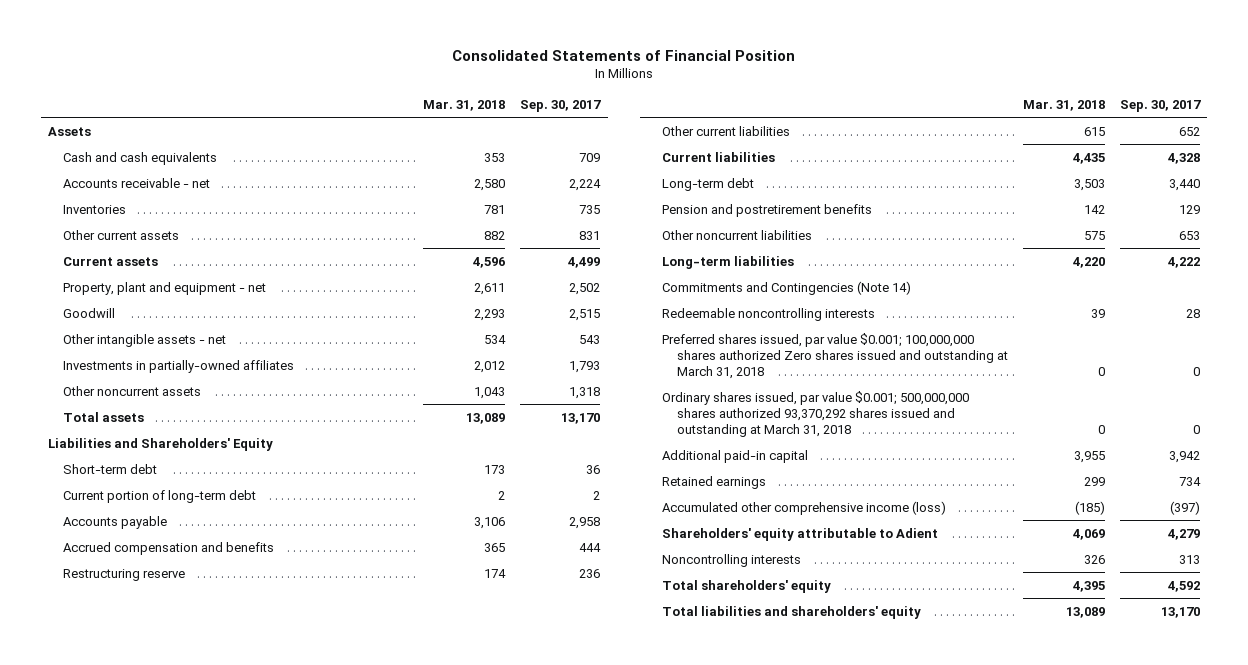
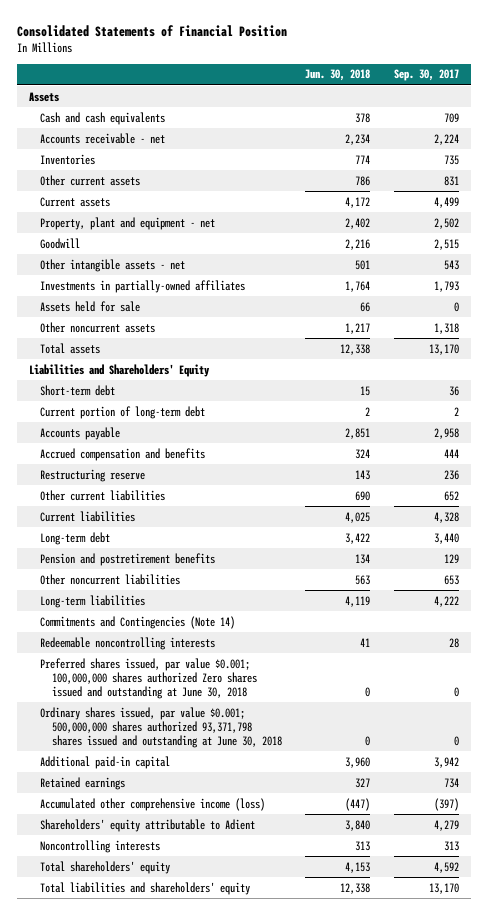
- | Mar. 31, 2018 | Sep. 30, 2017
+ | Jun. 30, 2018 | Sep. 30, 2017
+ Assets held for sale | 66 | 0
- Preferred shares issued, par value $0.001; 100,000,000 shares authorized Zero shares issued and outstanding at March 31, 2018 | 0 | 0
- Ordinary shares issued, par value $0.001; 500,000,000 shares authorized 93,370,292 shares issued and outstanding at March 31, 2018 | 0 | 0
+ Preferred shares issued, par value $0.001; 100,000,000 shares authorized Zero shares issued and outstanding at June 30, 2018 | 0 | 0
+ Ordinary shares issued, par value $0.001; 500,000,000 shares authorized 93,371,798 shares issued and outstanding at June 30, 2018 | 0 | 0

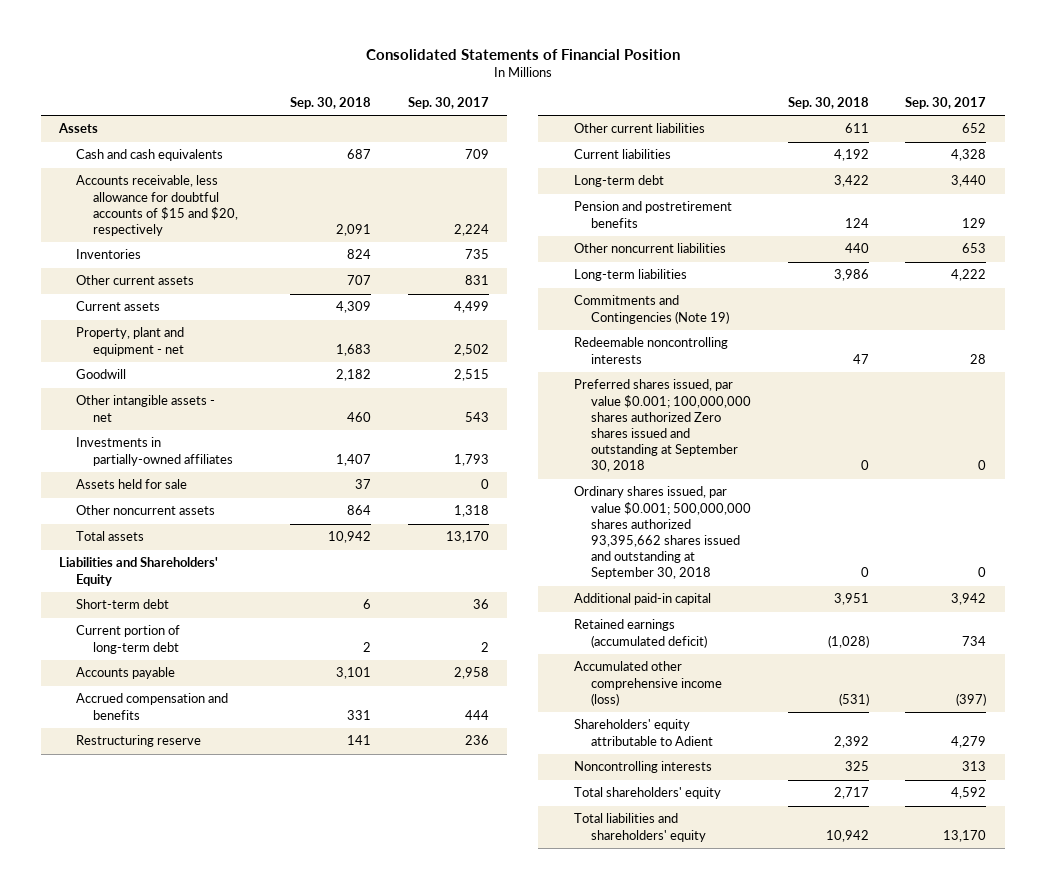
- | Jun. 30, 2018 | Sep. 30, 2017
+ | Sep. 30, 2018 | Sep. 30, 2017
- Accounts receivable - net | 2,234 | 2,224
+ Accounts receivable, less allowance for doubtful accounts of $15 and $20, respectively | 2,091 | 2,224
- Commitments and Contingencies (Note 14)
+ Commitments and Contingencies (Note 19)
- Preferred shares issued, par value $0.001; 100,000,000 shares authorized Zero shares issued and outstanding at June 30, 2018 | 0 | 0
- Ordinary shares issued, par value $0.001; 500,000,000 shares authorized 93,371,798 shares issued and outstanding at June 30, 2018 | 0 | 0
+ Preferred shares issued, par value $0.001; 100,000,000 shares authorized Zero shares issued and outstanding at September 30, 2018 | 0 | 0
+ Ordinary shares issued, par value $0.001; 500,000,000 shares authorized 93,395,662 shares issued and outstanding at September 30, 2018 | 0 | 0
- Retained earnings | 327 | 734
+ Retained earnings (accumulated deficit) | (1,028) | 734

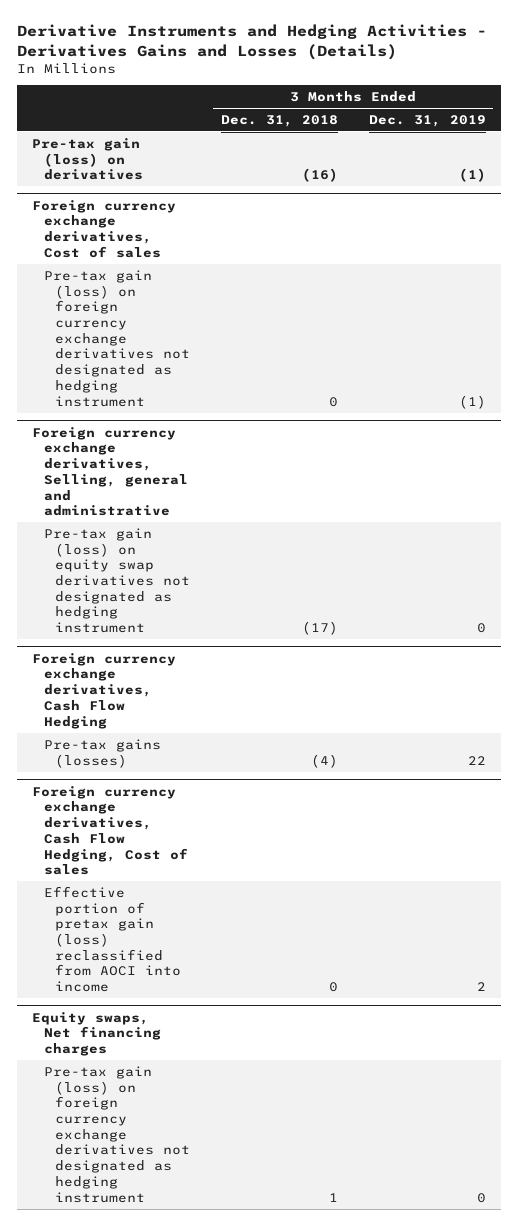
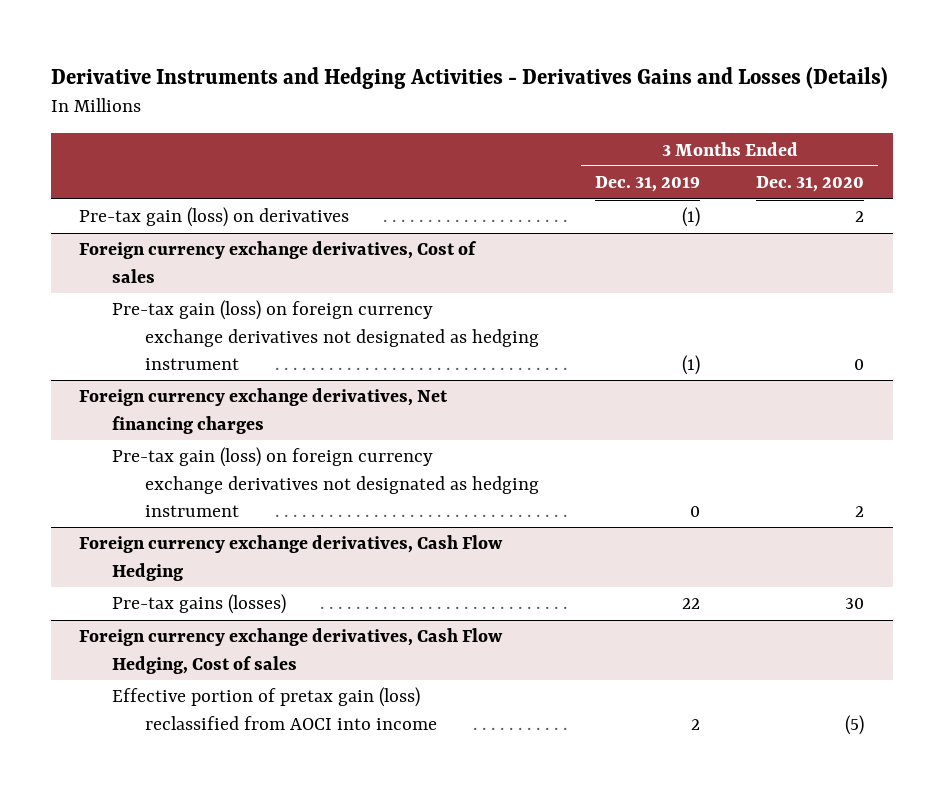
- | 3 Months Ended Dec. 31, 2018 | 3 Months Ended Dec. 31, 2019
+ | 3 Months Ended Dec. 31, 2019 | 3 Months Ended Dec. 31, 2020
- Foreign currency exchange derivatives, Selling, general and administrative
- Pre-tax gain (loss) on equity swap derivatives not designated as hedging instrument | (17) | 0
+ Foreign currency exchange derivatives, Net financing charges
+ Pre-tax gain (loss) on foreign currency exchange derivatives not designated as hedging instrument | 0 | 2
- Equity swaps, Net financing charges
- Pre-tax gain (loss) on foreign currency exchange derivatives not designated as hedging instrument | 1 | 0

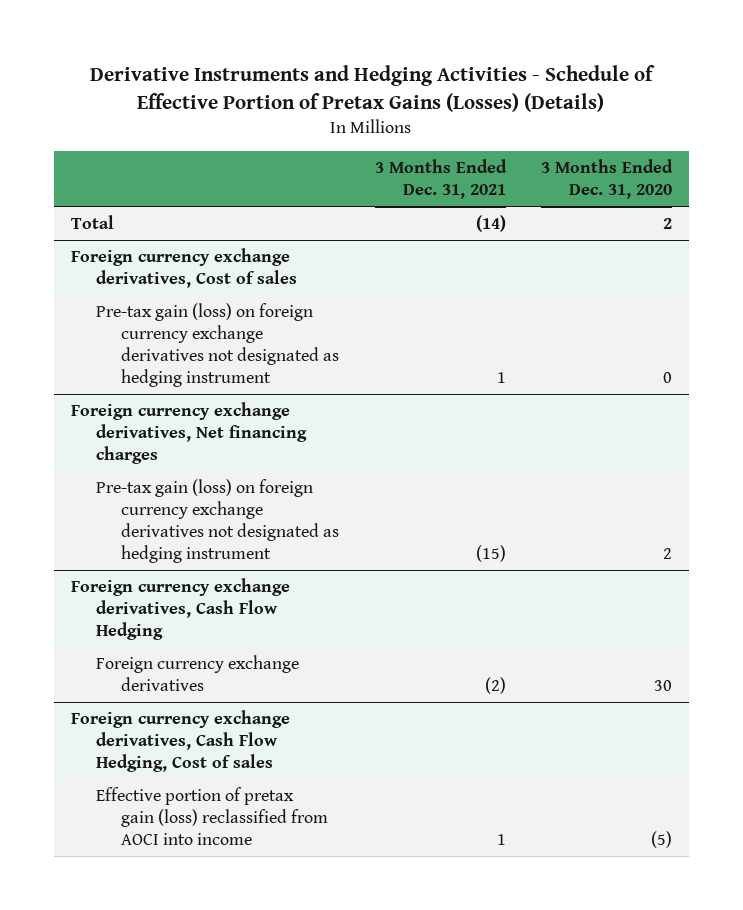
- Derivative Instruments and Hedging Activities - Derivatives Gains and Losses (Details)
+ Derivative Instruments and Hedging Activities - Schedule of Effective Portion of Pretax Gains (Losses) (Details)
- | 3 Months Ended Dec. 31, 2019 | 3 Months Ended Dec. 31, 2020
+ | 3 Months Ended Dec. 31, 2021 | 3 Months Ended Dec. 31, 2020
- Pre-tax gain (loss) on derivatives | (1) | 2
+ Total | (14) | 2
@ Foreign currency exchange derivatives, Cash Flow Hedging
- Pre-tax gains (losses) | 22 | 30
+ Foreign currency exchange derivatives | (2) | 30

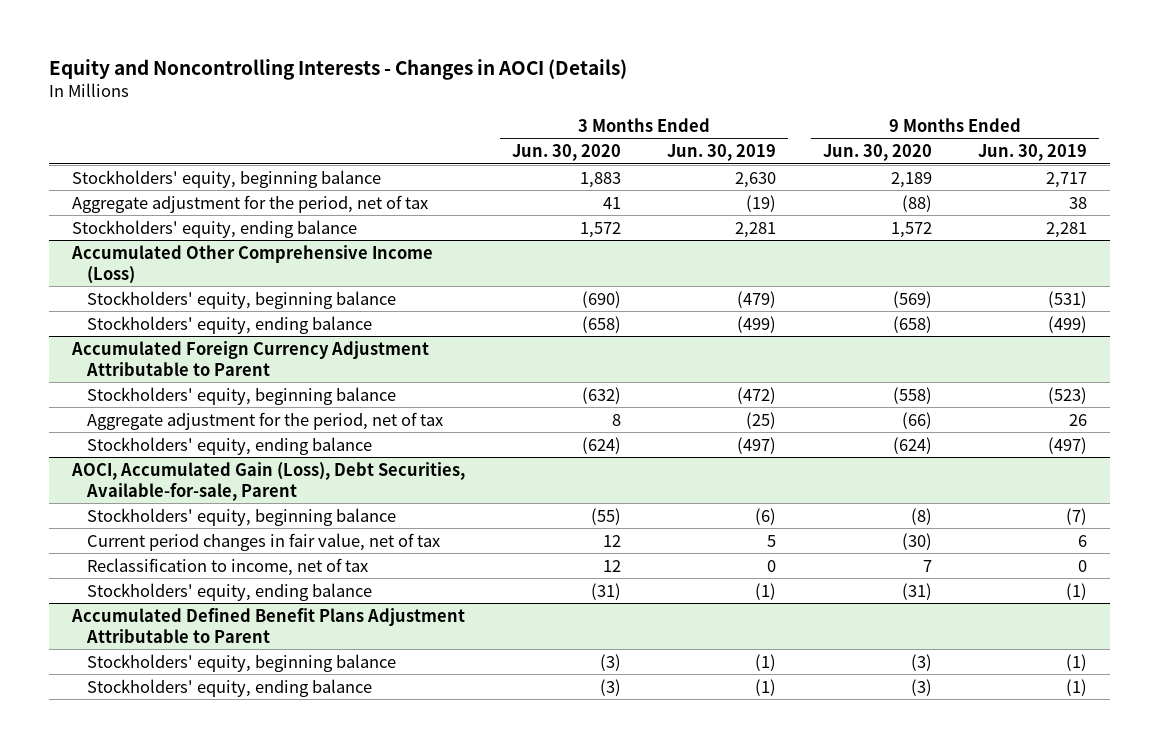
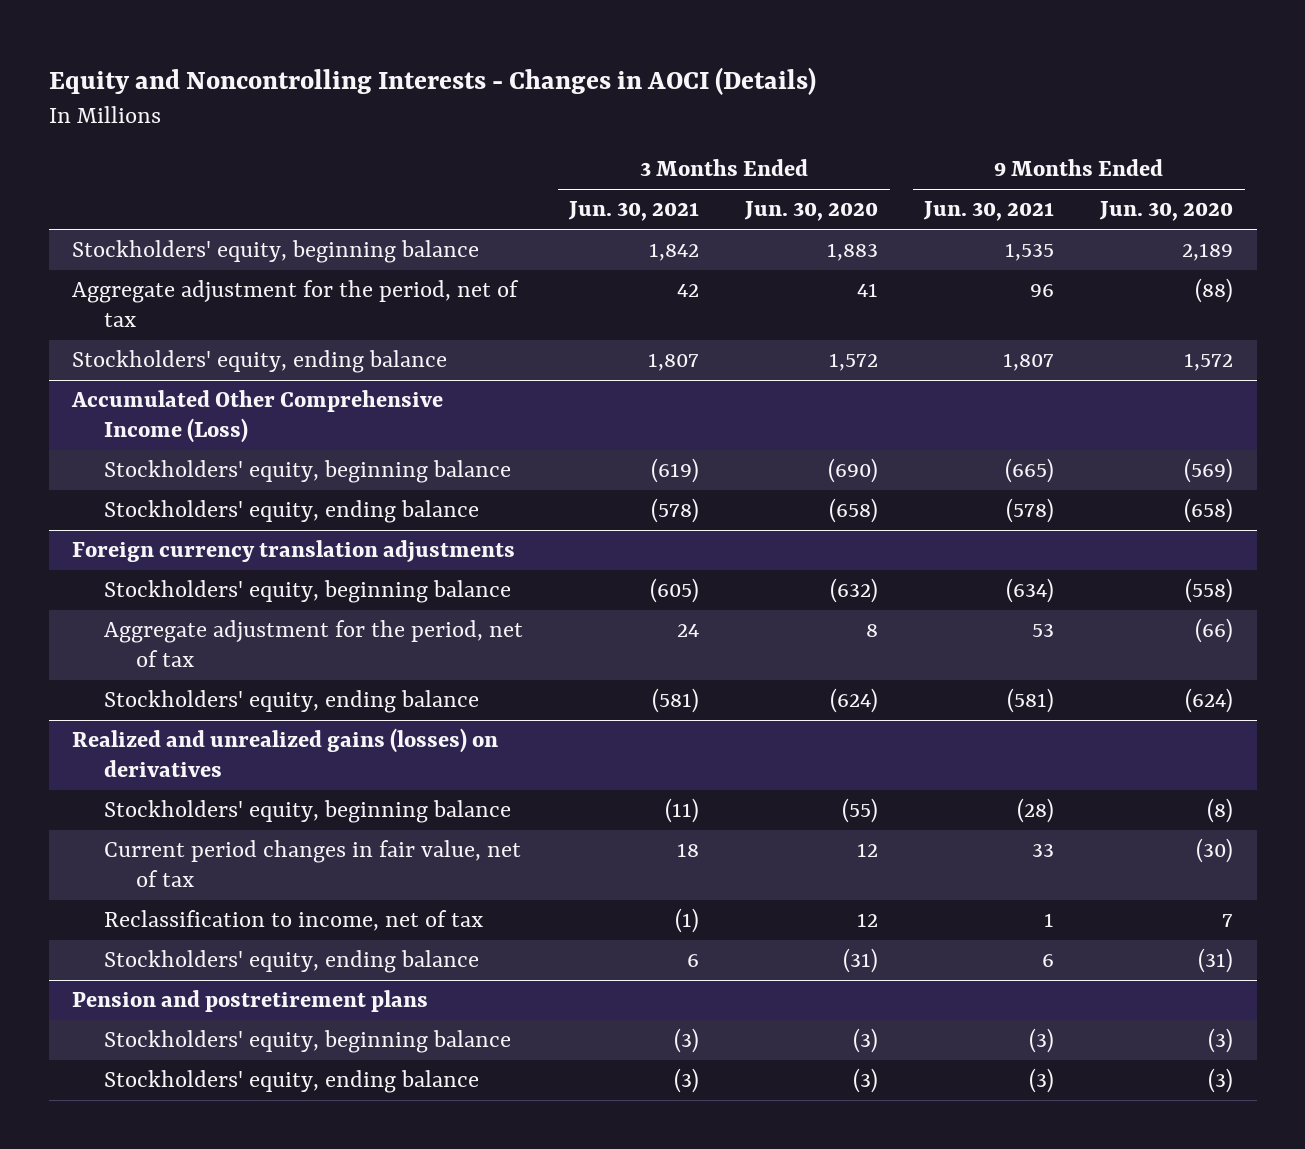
- | 3 Months Ended Jun. 30, 2020 | 3 Months Ended Jun. 30, 2019 | 9 Months Ended Jun. 30, 2020 | 9 Months Ended Jun. 30, 2019
+ | 3 Months Ended Jun. 30, 2021 | 3 Months Ended Jun. 30, 2020 | 9 Months Ended Jun. 30, 2021 | 9 Months Ended Jun. 30, 2020
- Accumulated Foreign Currency Adjustment Attributable to Parent
+ Foreign currency translation adjustments
- AOCI, Accumulated Gain (Loss), Debt Securities, Available-for-sale, Parent
+ Realized and unrealized gains (losses) on derivatives
- Accumulated Defined Benefit Plans Adjustment Attributable to Parent
+ Pension and postretirement plans

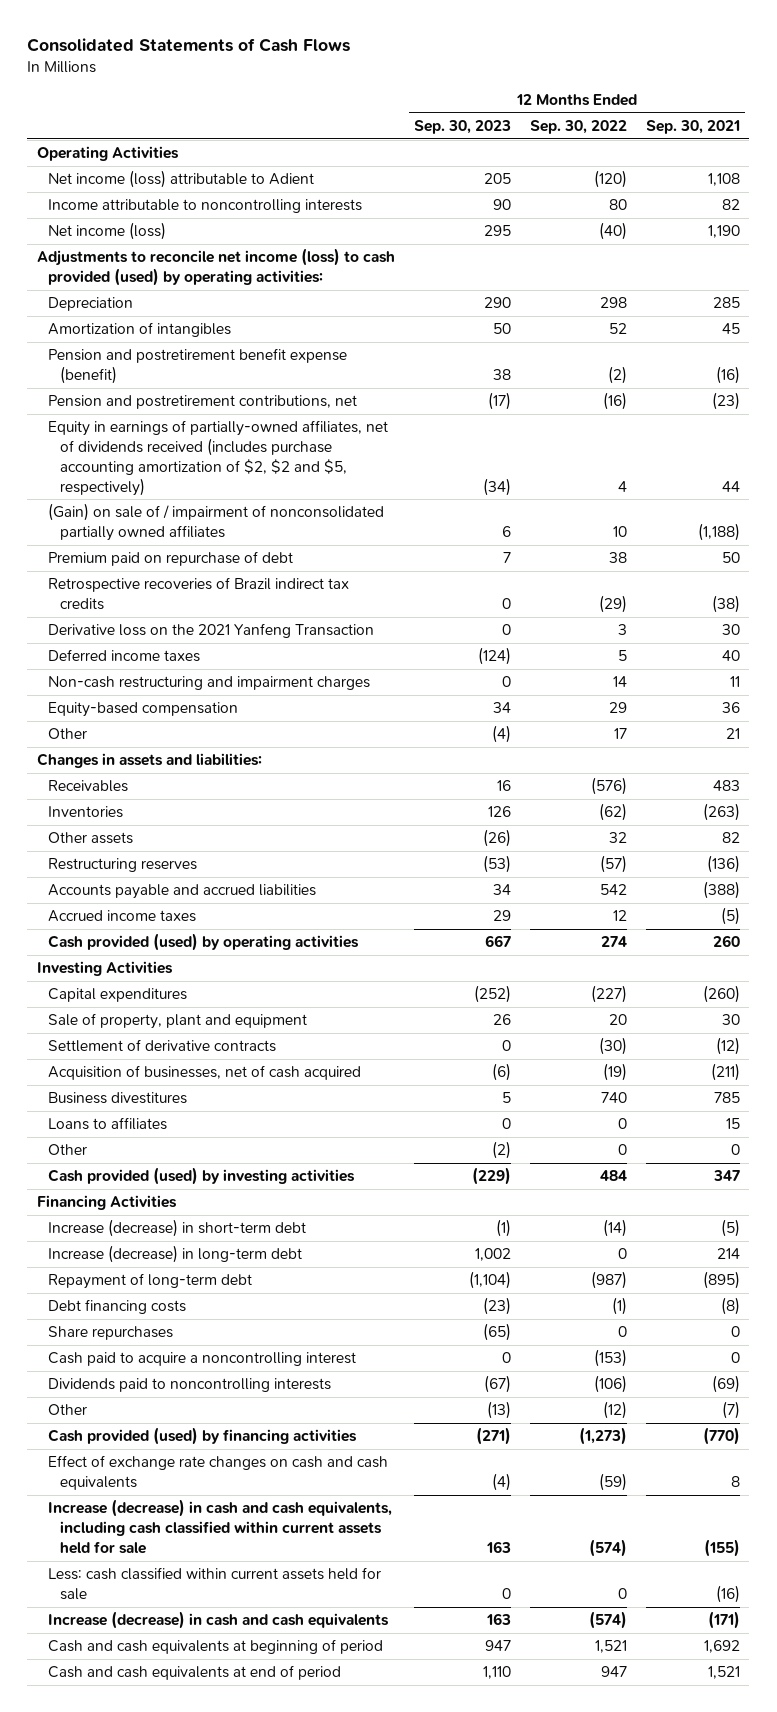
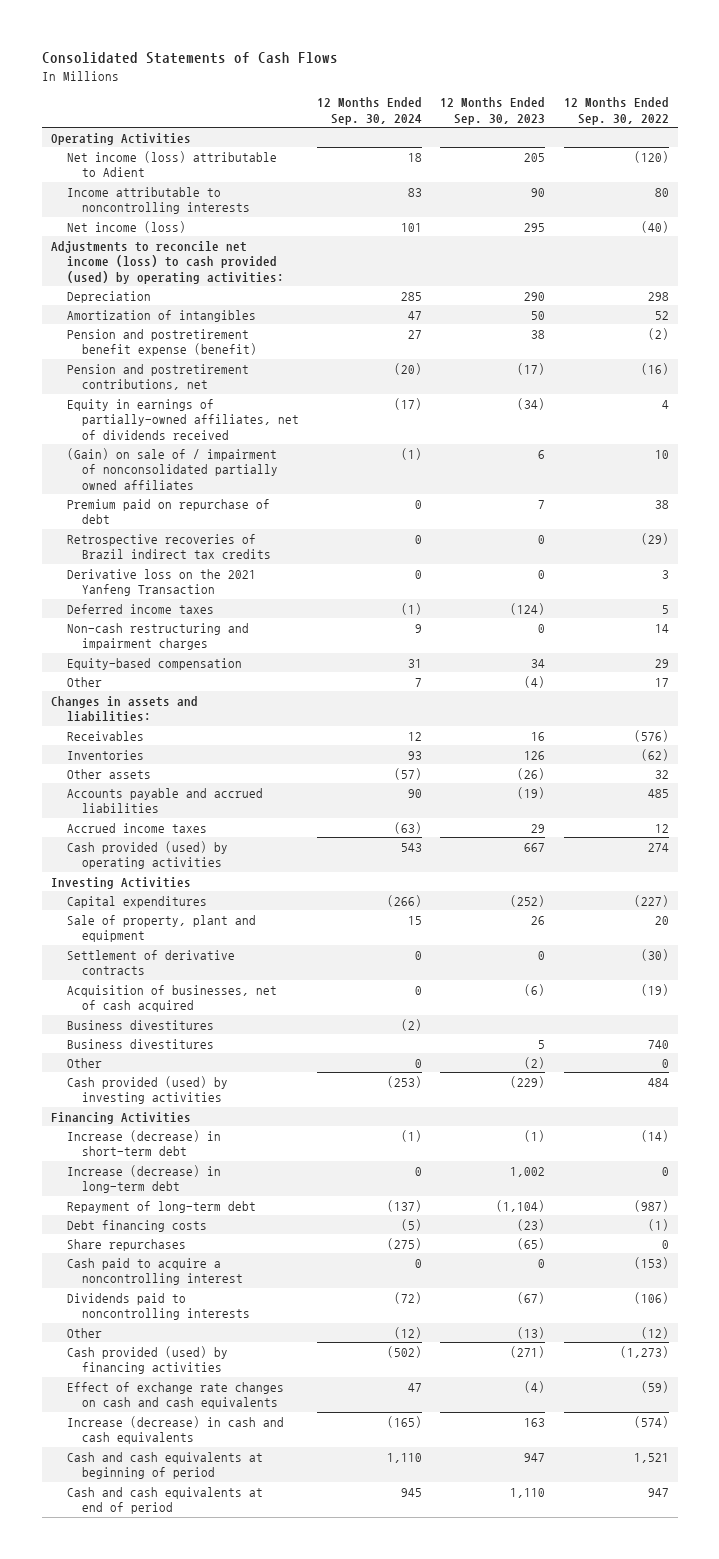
- | 12 Months Ended Sep. 30, 2023 | 12 Months Ended Sep. 30, 2022 | 12 Months Ended Sep. 30, 2021
+ | 12 Months Ended Sep. 30, 2024 | 12 Months Ended Sep. 30, 2023 | 12 Months Ended Sep. 30, 2022
- Equity in earnings of partially-owned affiliates, net of dividends received (includes purchase accounting amortization of $2, $2 and $5, respectively) | (34) | 4 | 44
+ Equity in earnings of partially-owned affiliates, net of dividends received | (17) | (34) | 4
- Restructuring reserves | (53) | (57) | (136)
- Accounts payable and accrued liabilities | 34 | 542 | (388)
+ Accounts payable and accrued liabilities | 90 | (19) | 485
+ Business divestitures | (2) | |
- Loans to affiliates | 0 | 0 | 15
- Increase (decrease) in cash and cash equivalents, including cash classified within current assets held for sale | 163 | (574) | (155)
- Less: cash classified within current assets held for sale | 0 | 0 | (16)

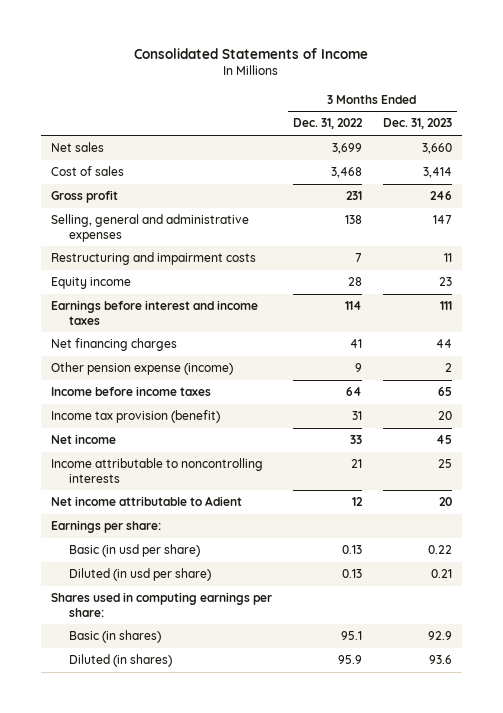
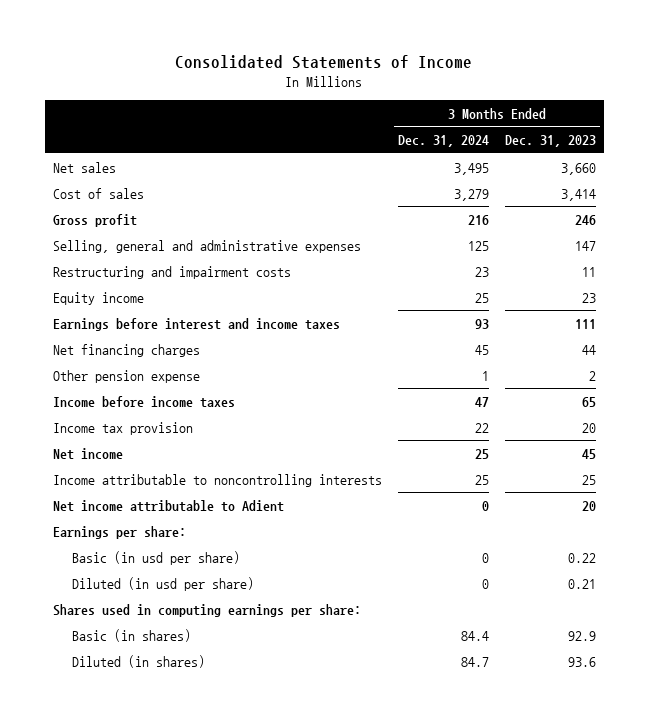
- | 3 Months Ended Dec. 31, 2022 | 3 Months Ended Dec. 31, 2023
+ | 3 Months Ended Dec. 31, 2024 | 3 Months Ended Dec. 31, 2023
- Other pension expense (income) | 9 | 2
+ Other pension expense | 1 | 2
- Income tax provision (benefit) | 31 | 20
+ Income tax provision | 22 | 20

